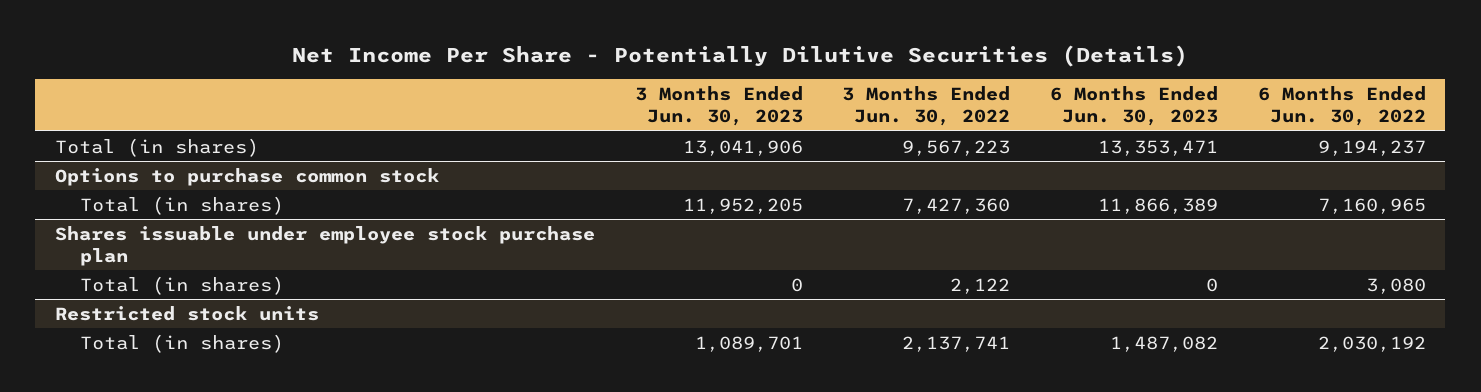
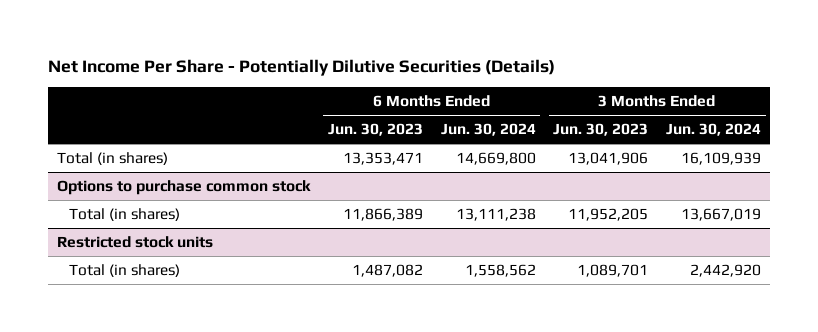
- | 3 Months Ended Jun. 30, 2023 | 3 Months Ended Jun. 30, 2022 | 6 Months Ended Jun. 30, 2023 | 6 Months Ended Jun. 30, 2022
+ | 6 Months Ended Jun. 30, 2023 | 6 Months Ended Jun. 30, 2024 | 3 Months Ended Jun. 30, 2023 | 3 Months Ended Jun. 30, 2024
- Shares issuable under employee stock purchase plan
- Total (in shares) | 0 | 2,122 | 0 | 3,080

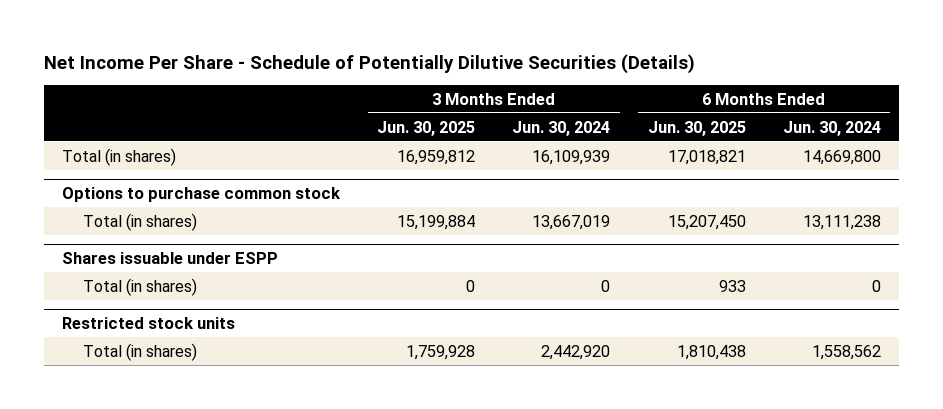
- Net Income Per Share - Potentially Dilutive Securities (Details)
+ Net Income Per Share - Schedule of Potentially Dilutive Securities (Details)
- | 6 Months Ended Jun. 30, 2023 | 6 Months Ended Jun. 30, 2024 | 3 Months Ended Jun. 30, 2023 | 3 Months Ended Jun. 30, 2024
+ | 3 Months Ended Jun. 30, 2025 | 3 Months Ended Jun. 30, 2024 | 6 Months Ended Jun. 30, 2025 | 6 Months Ended Jun. 30, 2024
+ Shares issuable under ESPP
+ Total (in shares) | 0 | 0 | 933 | 0

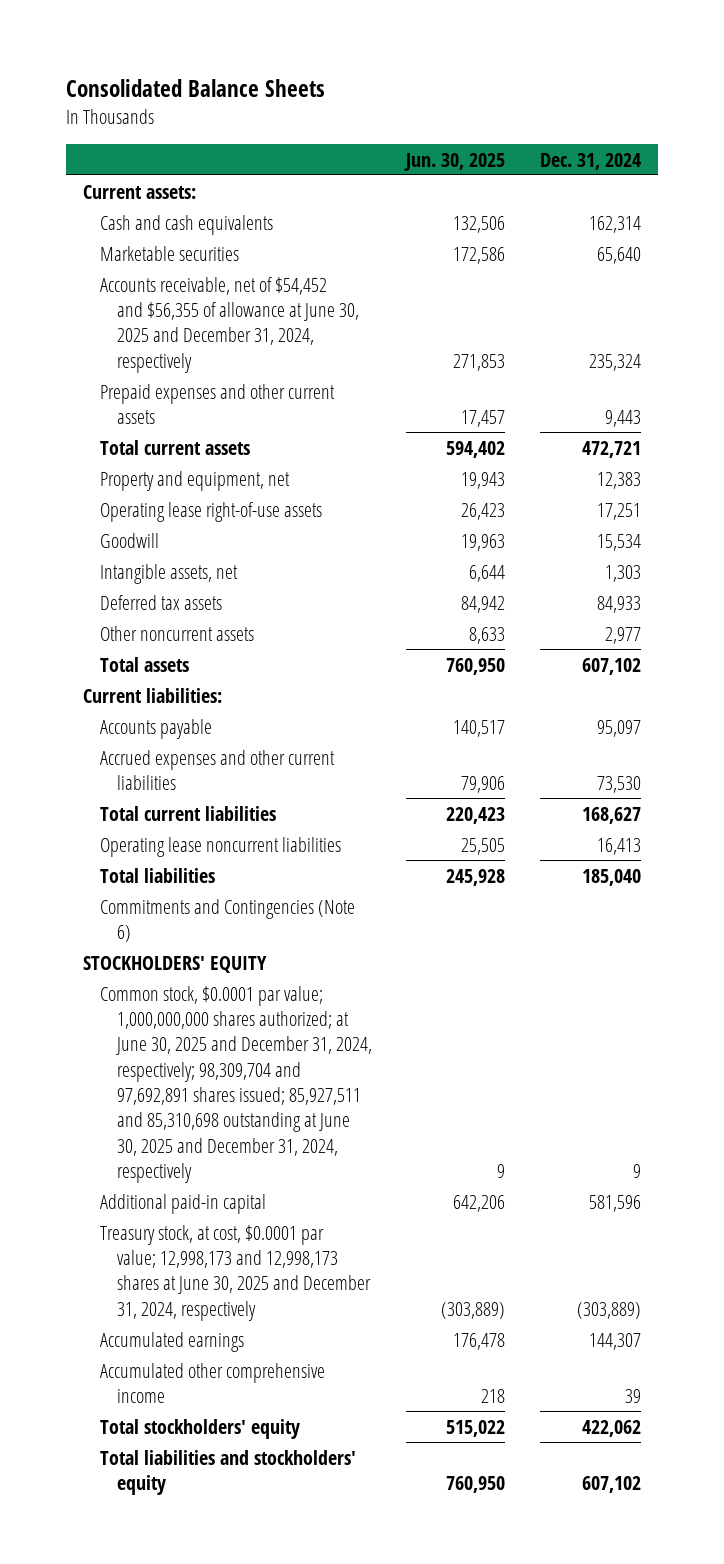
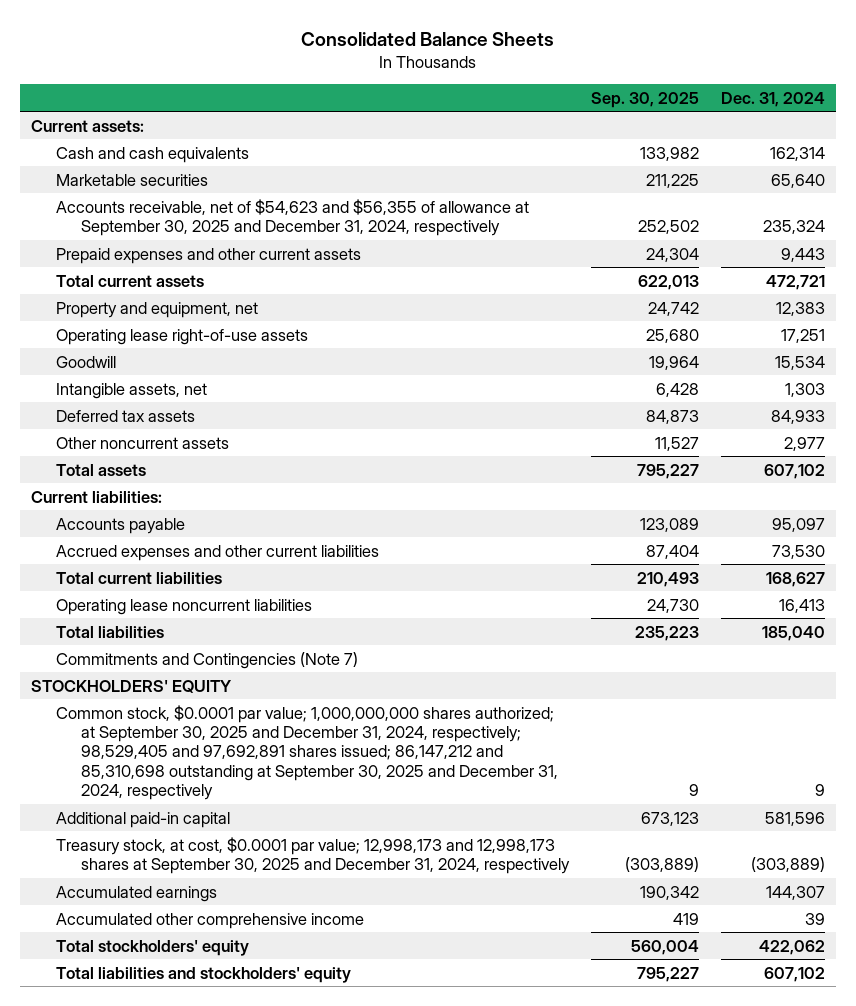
- | Jun. 30, 2025 | Dec. 31, 2024
+ | Sep. 30, 2025 | Dec. 31, 2024
- Accounts receivable, net of $54,452 and $56,355 of allowance at June 30, 2025 and December 31, 2024, respectively | 271,853 | 235,324
+ Accounts receivable, net of $54,623 and $56,355 of allowance at September 30, 2025 and December 31, 2024, respectively | 252,502 | 235,324
- Commitments and Contingencies (Note 6)
+ Commitments and Contingencies (Note 7)
- Common stock, $0.0001 par value; 1,000,000,000 shares authorized; at June 30, 2025 and December 31, 2024, respectively; 98,309,704 and 97,692,891 shares issued; 85,927,511 and 85,310,698 outstanding at June 30, 2025 and December 31, 2024, respectively | 9 | 9
+ Common stock, $0.0001 par value; 1,000,000,000 shares authorized; at September 30, 2025 and December 31, 2024, respectively; 98,529,405 and 97,692,891 shares issued; 86,147,212 and 85,310,698 outstanding at September 30, 2025 and December 31, 2024, respectively | 9 | 9
- Treasury stock, at cost, $0.0001 par value; 12,998,173 and 12,998,173 shares at June 30, 2025 and December 31, 2024, respectively | (303,889) | (303,889)
+ Treasury stock, at cost, $0.0001 par value; 12,998,173 and 12,998,173 shares at September 30, 2025 and December 31, 2024, respectively | (303,889) | (303,889)

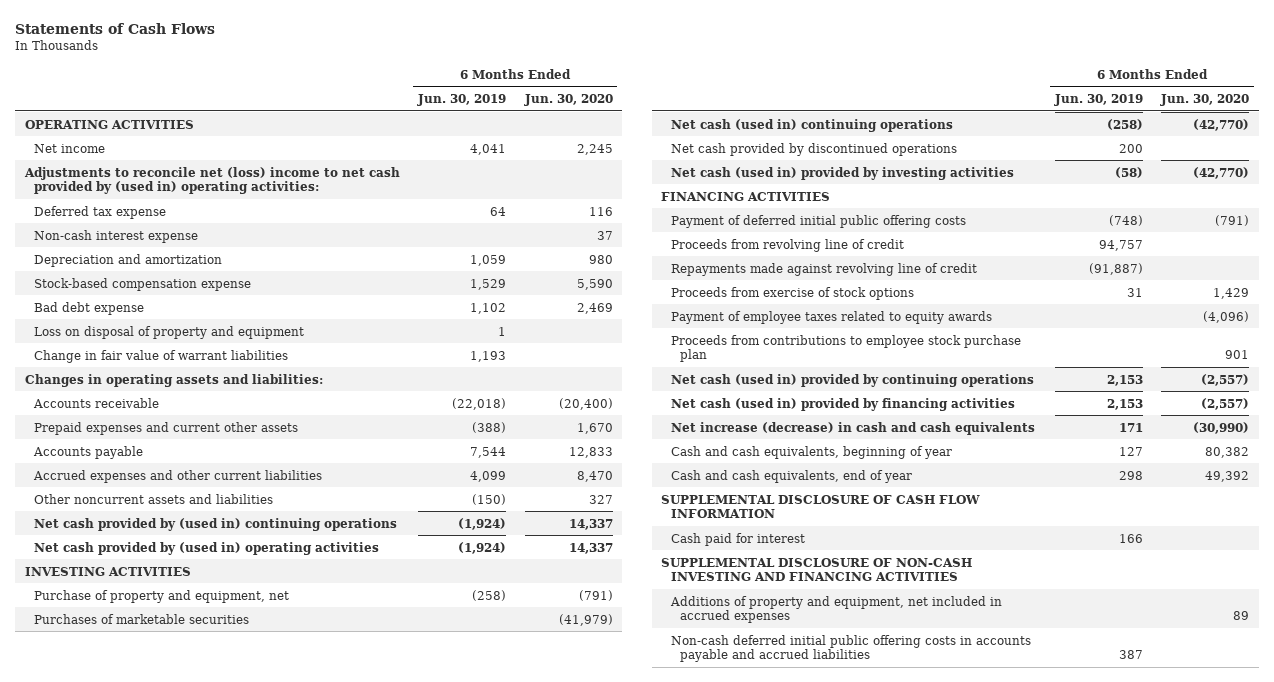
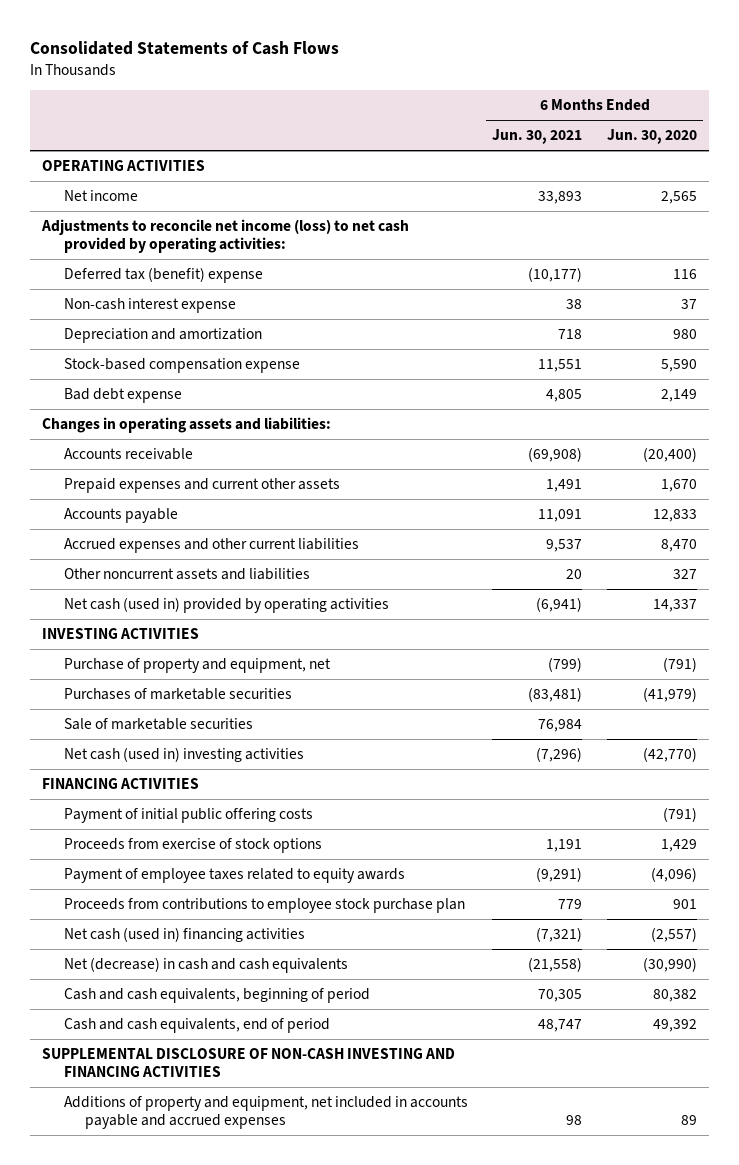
- Statements of Cash Flows
+ Consolidated Statements of Cash Flows
- | 6 Months Ended Jun. 30, 2019 | 6 Months Ended Jun. 30, 2020
+ | 6 Months Ended Jun. 30, 2021 | 6 Months Ended Jun. 30, 2020
- Net income | 4,041 | 2,245
- Adjustments to reconcile net (loss) income to net cash provided by (used in) operating activities:
- Deferred tax expense | 64 | 116
+ Net income | 33,893 | 2,565
+ Adjustments to reconcile net income (loss) to net cash provided by operating activities:
+ Deferred tax (benefit) expense | (10,177) | 116
- Bad debt expense | 1,102 | 2,469
- Loss on disposal of property and equipment | 1 |
- Change in fair value of warrant liabilities | 1,193 |
+ Bad debt expense | 4,805 | 2,149
- Net cash provided by (used in) continuing operations | (1,924) | 14,337
- Net cash provided by (used in) operating activities | (1,924) | 14,337
+ Net cash (used in) provided by operating activities | (6,941) | 14,337
- Net cash (used in) continuing operations | (258) | (42,770)
- Net cash provided by discontinued operations | 200 |
- Net cash (used in) provided by investing activities | (58) | (42,770)
+ Sale of marketable securities | 76,984 |
+ Net cash (used in) investing activities | (7,296) | (42,770)
- Payment of deferred initial public offering costs | (748) | (791)
- Proceeds from revolving line of credit | 94,757 |
- Repayments made against revolving line of credit | (91,887) |
+ Payment of initial public offering costs | | (791)
- Net cash (used in) provided by continuing operations | 2,153 | (2,557)
- Net cash (used in) provided by financing activities | 2,153 | (2,557)
- Net increase (decrease) in cash and cash equivalents | 171 | (30,990)
- Cash and cash equivalents, beginning of year | 127 | 80,382
- Cash and cash equivalents, end of year | 298 | 49,392
- SUPPLEMENTAL DISCLOSURE OF CASH FLOW INFORMATION
- Cash paid for interest | 166 |
+ Net cash (used in) financing activities | (7,321) | (2,557)
+ Net (decrease) in cash and cash equivalents | (21,558) | (30,990)
+ Cash and cash equivalents, beginning of period | 70,305 | 80,382
+ Cash and cash equivalents, end of period | 48,747 | 49,392
- Additions of property and equipment, net included in accrued expenses | | 89
- Non-cash deferred initial public offering costs in accounts payable and accrued liabilities | 387 |
+ Additions of property and equipment, net included in accounts payable and accrued expenses | 98 | 89

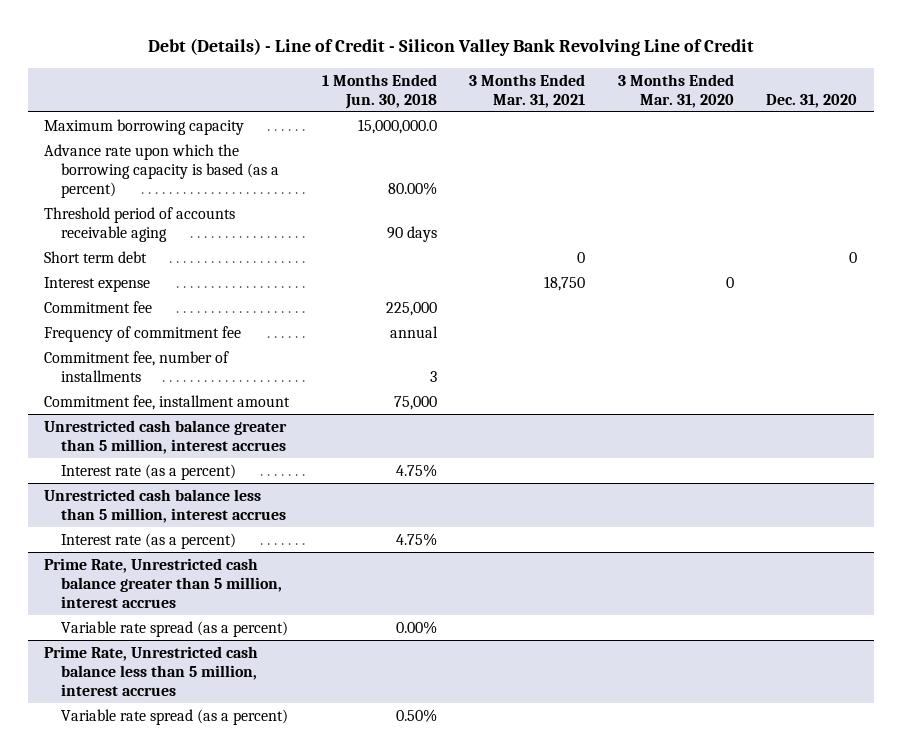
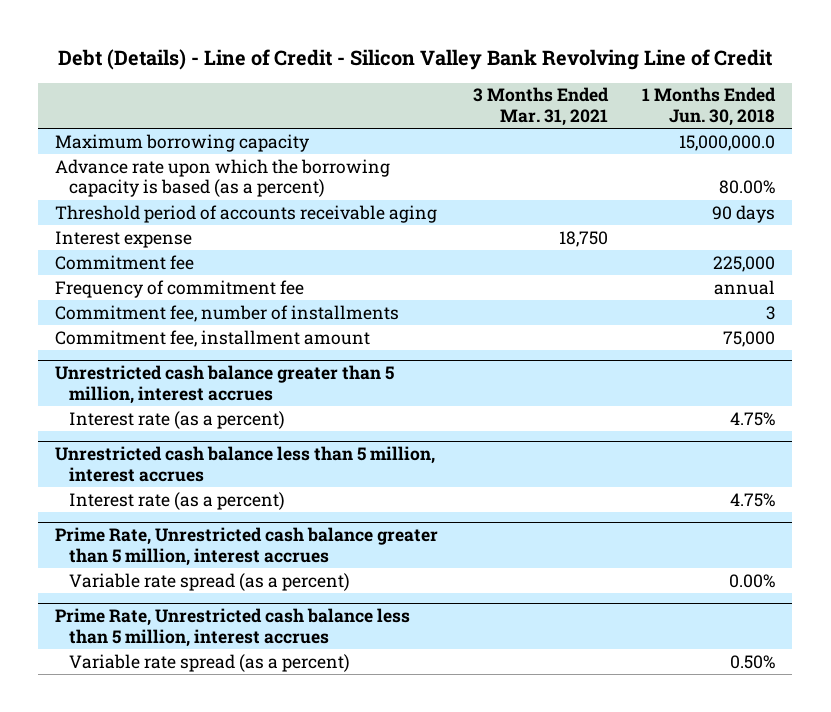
- | 1 Months Ended Jun. 30, 2018 | 3 Months Ended Mar. 31, 2021 | 3 Months Ended Mar. 31, 2020 | Dec. 31, 2020
+ | 3 Months Ended Mar. 31, 2021 | 1 Months Ended Jun. 30, 2018
- Short term debt | | 0 | | 0

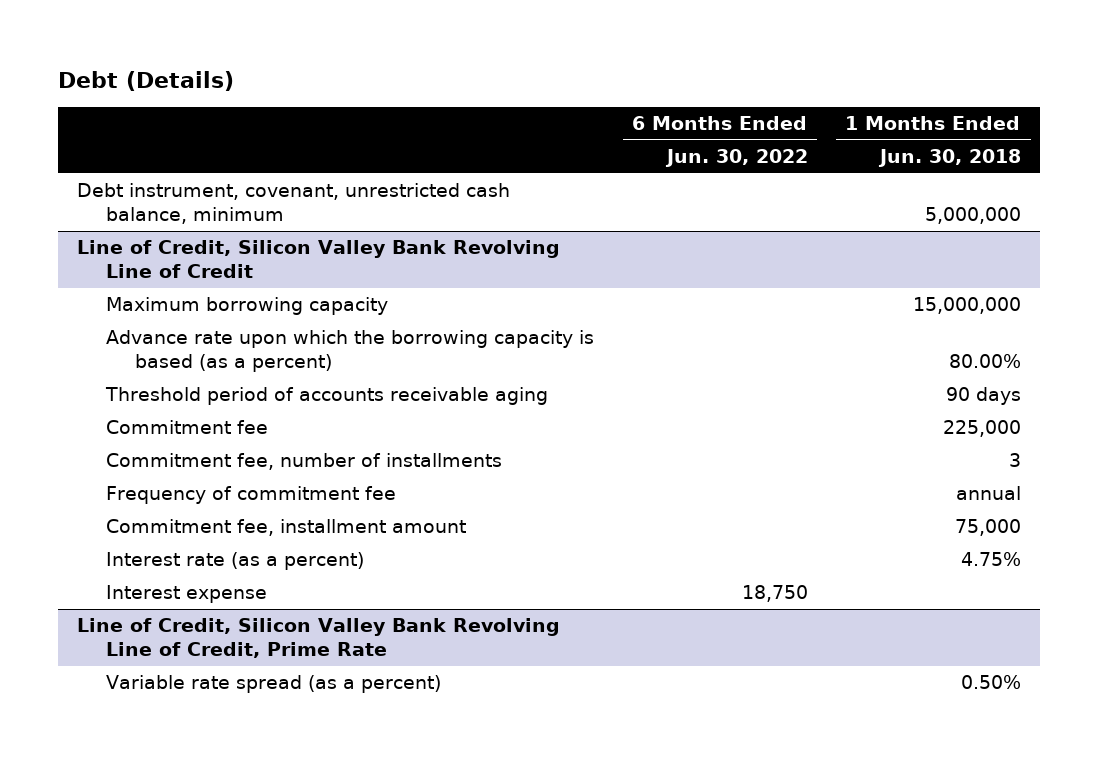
- Debt (Details) - Line of Credit - Silicon Valley Bank Revolving Line of Credit
+ Debt (Details)
- | 3 Months Ended Mar. 31, 2021 | 1 Months Ended Jun. 30, 2018
+ | 6 Months Ended Jun. 30, 2022 | 1 Months Ended Jun. 30, 2018
- Maximum borrowing capacity | | 15,000,000.0
+ Debt instrument, covenant, unrestricted cash balance, minimum | | 5,000,000
+ Line of Credit, Silicon Valley Bank Revolving Line of Credit
+ Maximum borrowing capacity | | 15,000,000
- Interest expense | 18,750 |
- Frequency of commitment fee | | annual
+ Frequency of commitment fee | | annual
- Unrestricted cash balance greater than 5 million, interest accrues
- Unrestricted cash balance less than 5 million, interest accrues
- Interest rate (as a percent) | | 4.75%
- Prime Rate, Unrestricted cash balance greater than 5 million, interest accrues
- Variable rate spread (as a percent) | | 0.00%
- Prime Rate, Unrestricted cash balance less than 5 million, interest accrues
+ Interest expense | 18,750 |
+ Line of Credit, Silicon Valley Bank Revolving Line of Credit, Prime Rate

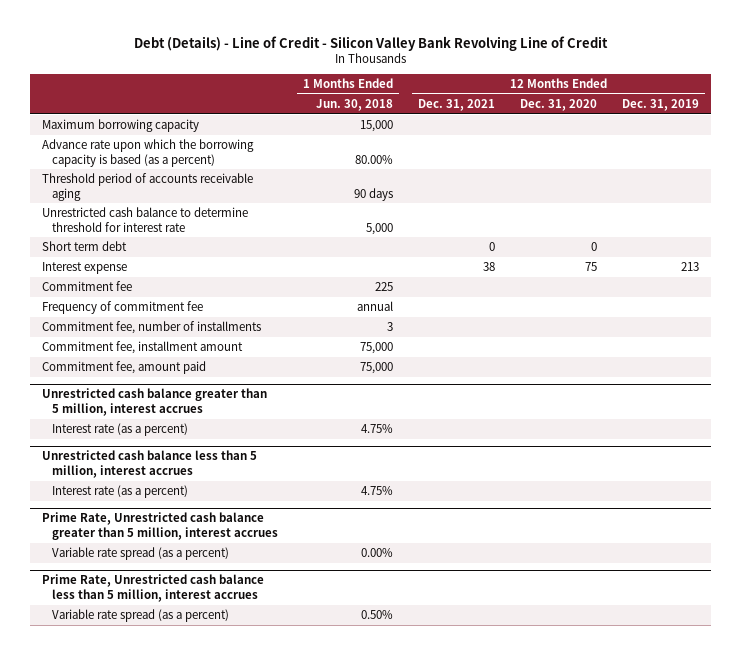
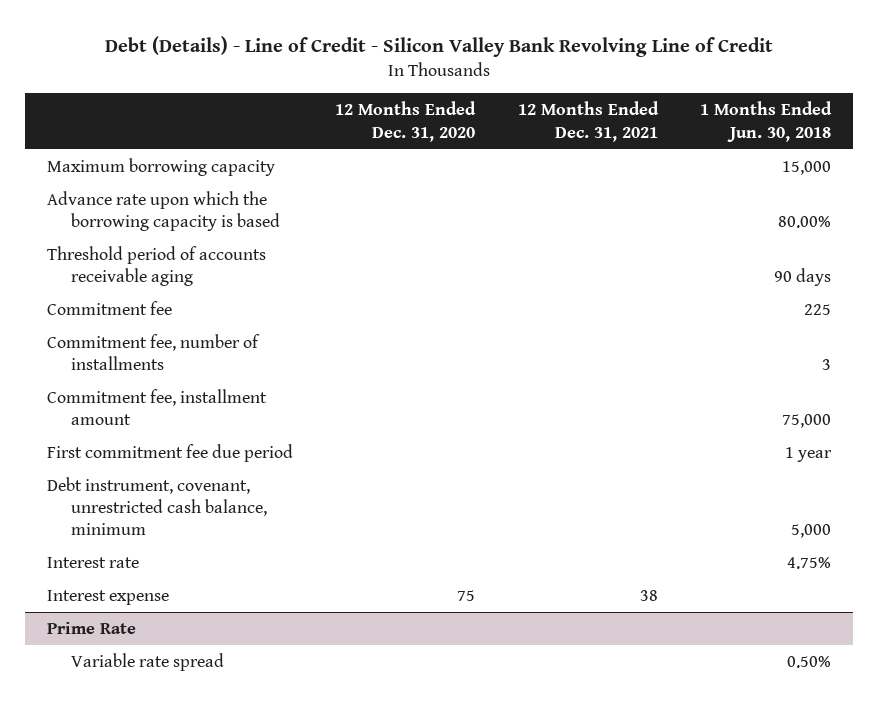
- | 1 Months Ended Jun. 30, 2018 | 12 Months Ended Dec. 31, 2021 | 12 Months Ended Dec. 31, 2020 | 12 Months Ended Dec. 31, 2019
+ | 12 Months Ended Dec. 31, 2020 | 12 Months Ended Dec. 31, 2021 | 1 Months Ended Jun. 30, 2018
- Advance rate upon which the borrowing capacity is based (as a percent) | 80.00% | | |
+ Advance rate upon which the borrowing capacity is based | | | 80.00%
- Unrestricted cash balance to determine threshold for interest rate | 5,000 | | |
- Short term debt | | 0 | 0 |
- Frequency of commitment fee | annual | | |
- Commitment fee, amount paid | 75,000 | | |
- Unrestricted cash balance greater than 5 million, interest accrues
- Interest rate (as a percent) | 4.75% | | |
- Unrestricted cash balance less than 5 million, interest accrues
- Interest rate (as a percent) | 4.75% | | |
- Prime Rate, Unrestricted cash balance greater than 5 million, interest accrues
- Variable rate spread (as a percent) | 0.00% | | |
- Prime Rate, Unrestricted cash balance less than 5 million, interest accrues
- Variable rate spread (as a percent) | 0.50% | | |
+ First commitment fee due period | | | 1 year
+ Debt instrument, covenant, unrestricted cash balance, minimum | | | 5,000
+ Interest rate | | | 4.75%
moved down: Interest expense | 75 | 38 |
+ Prime Rate
+ Variable rate spread | | | 0.50%

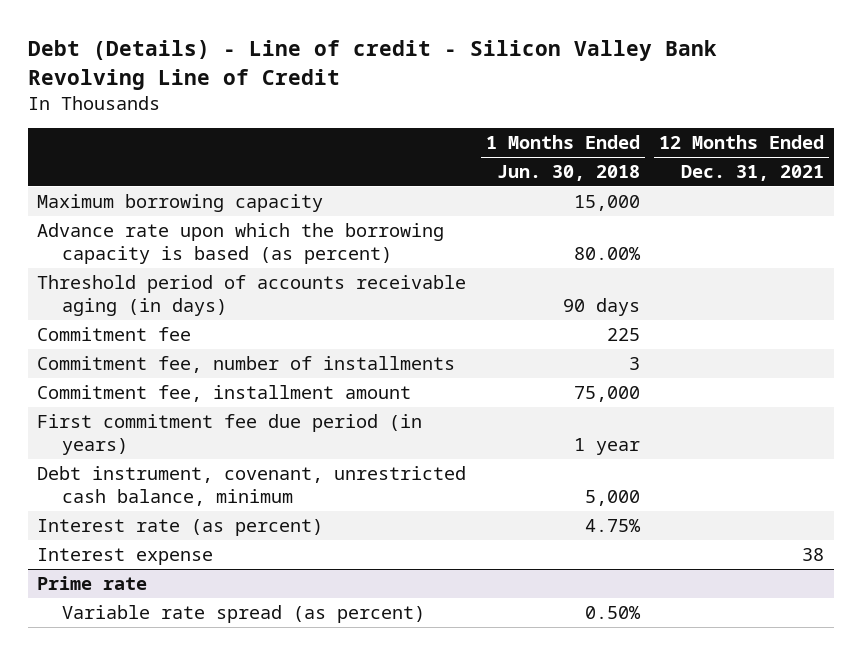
- Debt (Details) - Line of Credit - Silicon Valley Bank Revolving Line of Credit
+ Debt (Details) - Line of credit - Silicon Valley Bank Revolving Line of Credit
- | 12 Months Ended Dec. 31, 2020 | 12 Months Ended Dec. 31, 2021 | 1 Months Ended Jun. 30, 2018
+ | 1 Months Ended Jun. 30, 2018 | 12 Months Ended Dec. 31, 2021
- Advance rate upon which the borrowing capacity is based | | | 80.00%
- Threshold period of accounts receivable aging | | | 90 days
+ Advance rate upon which the borrowing capacity is based (as percent) | 80.00% |
+ Threshold period of accounts receivable aging (in days) | 90 days |
- First commitment fee due period | | | 1 year
+ First commitment fee due period (in years) | 1 year |
- Interest rate | | | 4.75%
+ Interest rate (as percent) | 4.75% |
- Prime Rate
- Variable rate spread | | | 0.50%
+ Prime rate
+ Variable rate spread (as percent) | 0.50% |

